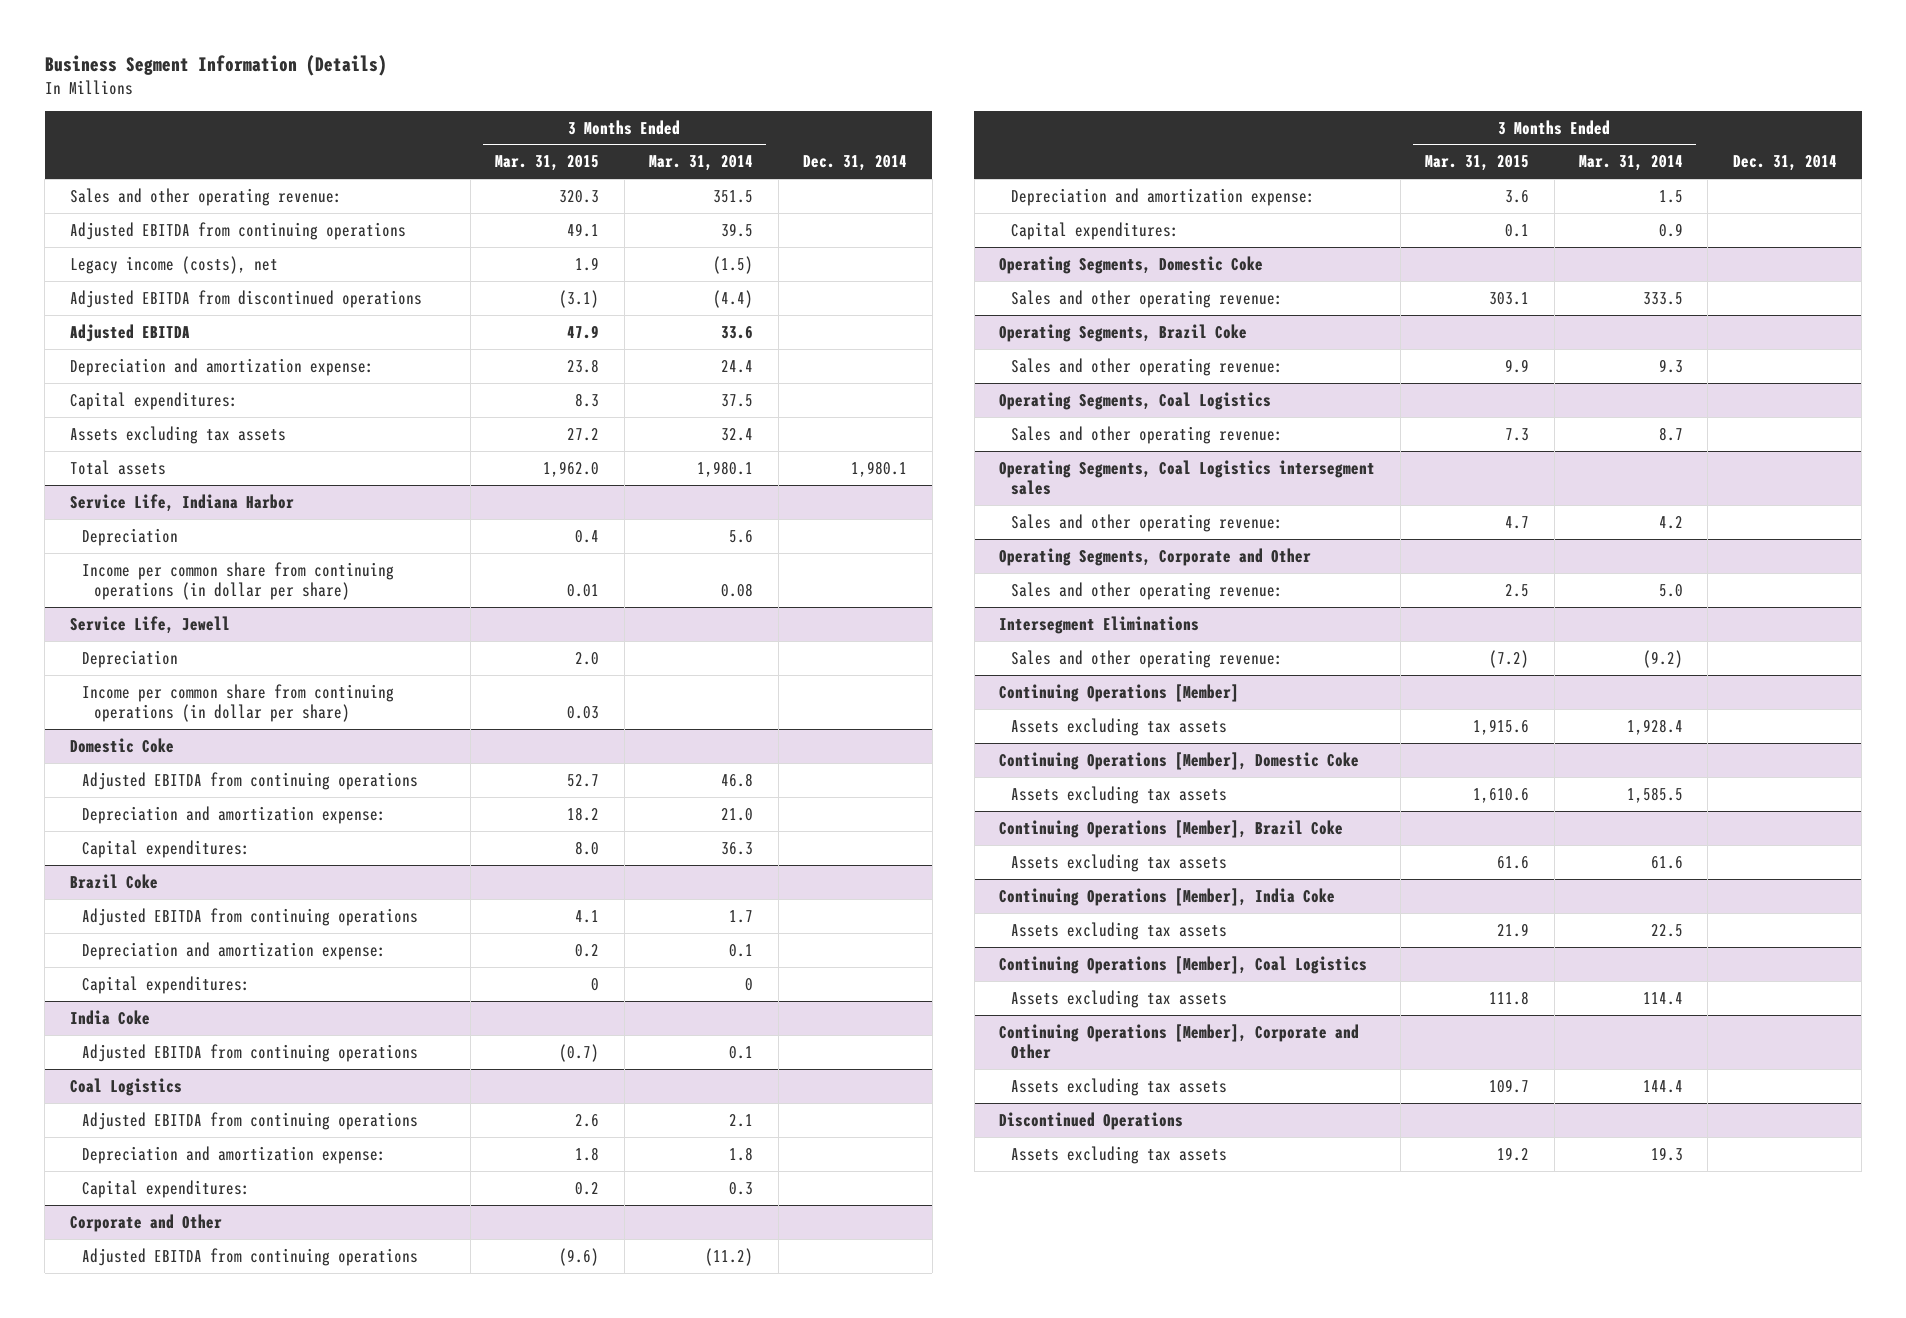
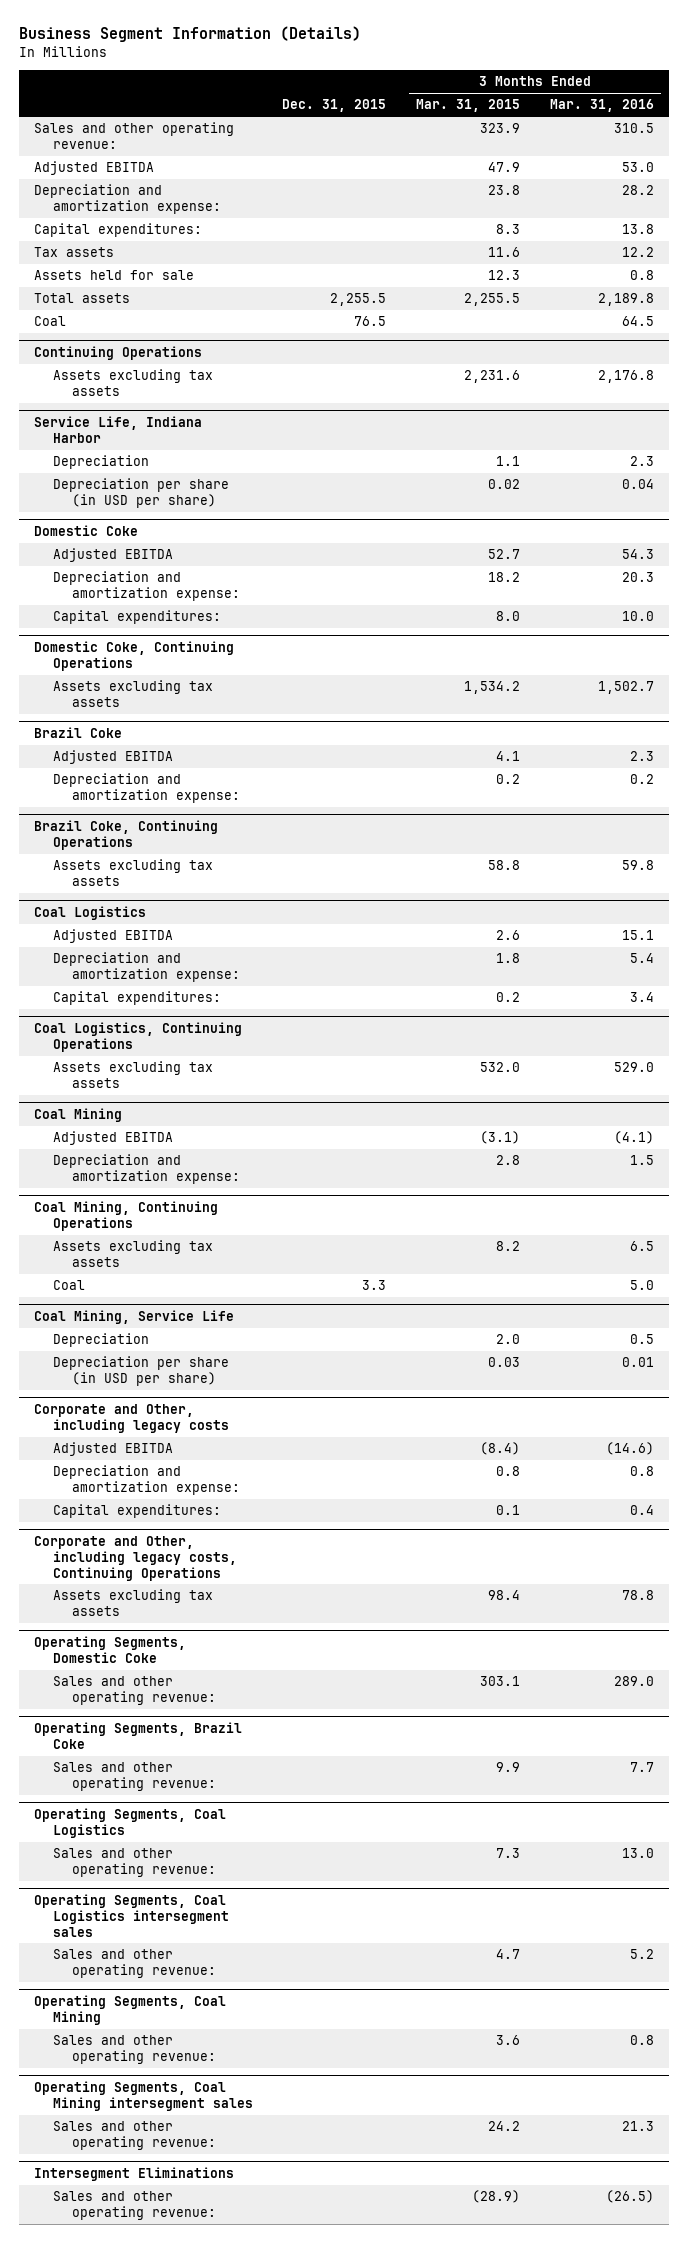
- | 3 Months Ended Mar. 31, 2015 | 3 Months Ended Mar. 31, 2014 | Dec. 31, 2014
+ | Dec. 31, 2015 | 3 Months Ended Mar. 31, 2015 | 3 Months Ended Mar. 31, 2016
- Sales and other operating revenue: | 320.3 | 351.5 |
- Adjusted EBITDA from continuing operations | 49.1 | 39.5 |
- Legacy income (costs), net | 1.9 | (1.5) |
- Adjusted EBITDA from discontinued operations | (3.1) | (4.4) |
+ Sales and other operating revenue: | | 323.9 | 310.5
- Assets excluding tax assets | 27.2 | 32.4 |
- Total assets | 1,962.0 | 1,980.1 | 1,980.1
+ Tax assets | | 11.6 | 12.2
+ Assets held for sale | | 12.3 | 0.8
+ Total assets | 2,255.5 | 2,255.5 | 2,189.8
+ Coal | 76.5 | | 64.5
+ Continuing Operations
+ Assets excluding tax assets | | 2,231.6 | 2,176.8
@ Service Life, Indiana Harbor
- Depreciation | 0.4 | 5.6 |
- Income per common share from continuing operations (in dollar per share) | 0.01 | 0.08 |
- Service Life, Jewell
- Depreciation | 2.0 | |
- Income per common share from continuing operations (in dollar per share) | 0.03 | |
@ Service Life, Indiana Harbor
+ Depreciation | | 1.1 | 2.3
+ Depreciation per share (in USD per share) | | 0.02 | 0.04
@ Domestic Coke
- Adjusted EBITDA from continuing operations | 52.7 | 46.8 |
+ Adjusted EBITDA | | 52.7 | 54.3
+ Domestic Coke, Continuing Operations
+ Assets excluding tax assets | | 1,534.2 | 1,502.7
@ Brazil Coke
- Adjusted EBITDA from continuing operations | 4.1 | 1.7 |
+ Adjusted EBITDA | | 4.1 | 2.3
- Capital expenditures: | 0 | 0 |
- India Coke
- Adjusted EBITDA from continuing operations | (0.7) | 0.1 |
+ Brazil Coke, Continuing Operations
+ Assets excluding tax assets | | 58.8 | 59.8
@ Coal Logistics
- Adjusted EBITDA from continuing operations | 2.6 | 2.1 |
+ Adjusted EBITDA | | 2.6 | 15.1
- Corporate and Other
- Adjusted EBITDA from continuing operations | (9.6) | (11.2) |
- Depreciation and amortization expense: | 3.6 | 1.5 |
+ Coal Logistics, Continuing Operations
+ Assets excluding tax assets | | 532.0 | 529.0
+ Coal Mining
+ Adjusted EBITDA | | (3.1) | (4.1)
+ Depreciation and amortization expense: | | 2.8 | 1.5
+ Coal Mining, Continuing Operations
+ Assets excluding tax assets | | 8.2 | 6.5
+ Coal | 3.3 | | 5.0
+ Coal Mining, Service Life
+ Depreciation | | 2.0 | 0.5
+ Depreciation per share (in USD per share) | | 0.03 | 0.01
+ Corporate and Other, including legacy costs
+ Adjusted EBITDA | | (8.4) | (14.6)
+ Depreciation and amortization expense: | | 0.8 | 0.8
+ Corporate and Other, including legacy costs, Continuing Operations
+ Assets excluding tax assets | | 98.4 | 78.8
- Operating Segments, Corporate and Other
- Sales and other operating revenue: | 2.5 | 5.0 |
+ Operating Segments, Coal Mining
+ Sales and other operating revenue: | | 3.6 | 0.8
+ Operating Segments, Coal Mining intersegment sales
+ Sales and other operating revenue: | | 24.2 | 21.3
@ Intersegment Eliminations
- Sales and other operating revenue: | (7.2) | (9.2) |
- Continuing Operations [Member]
- Assets excluding tax assets | 1,915.6 | 1,928.4 |
- Continuing Operations [Member], Domestic Coke
- Assets excluding tax assets | 1,610.6 | 1,585.5 |
- Continuing Operations [Member], Brazil Coke
- Assets excluding tax assets | 61.6 | 61.6 |
- Continuing Operations [Member], India Coke
- Assets excluding tax assets | 21.9 | 22.5 |
- Continuing Operations [Member], Coal Logistics
- Assets excluding tax assets | 111.8 | 114.4 |
- Continuing Operations [Member], Corporate and Other
- Assets excluding tax assets | 109.7 | 144.4 |
- Discontinued Operations
- Assets excluding tax assets | 19.2 | 19.3 |
@ Intersegment Eliminations
+ Sales and other operating revenue: | | (28.9) | (26.5)

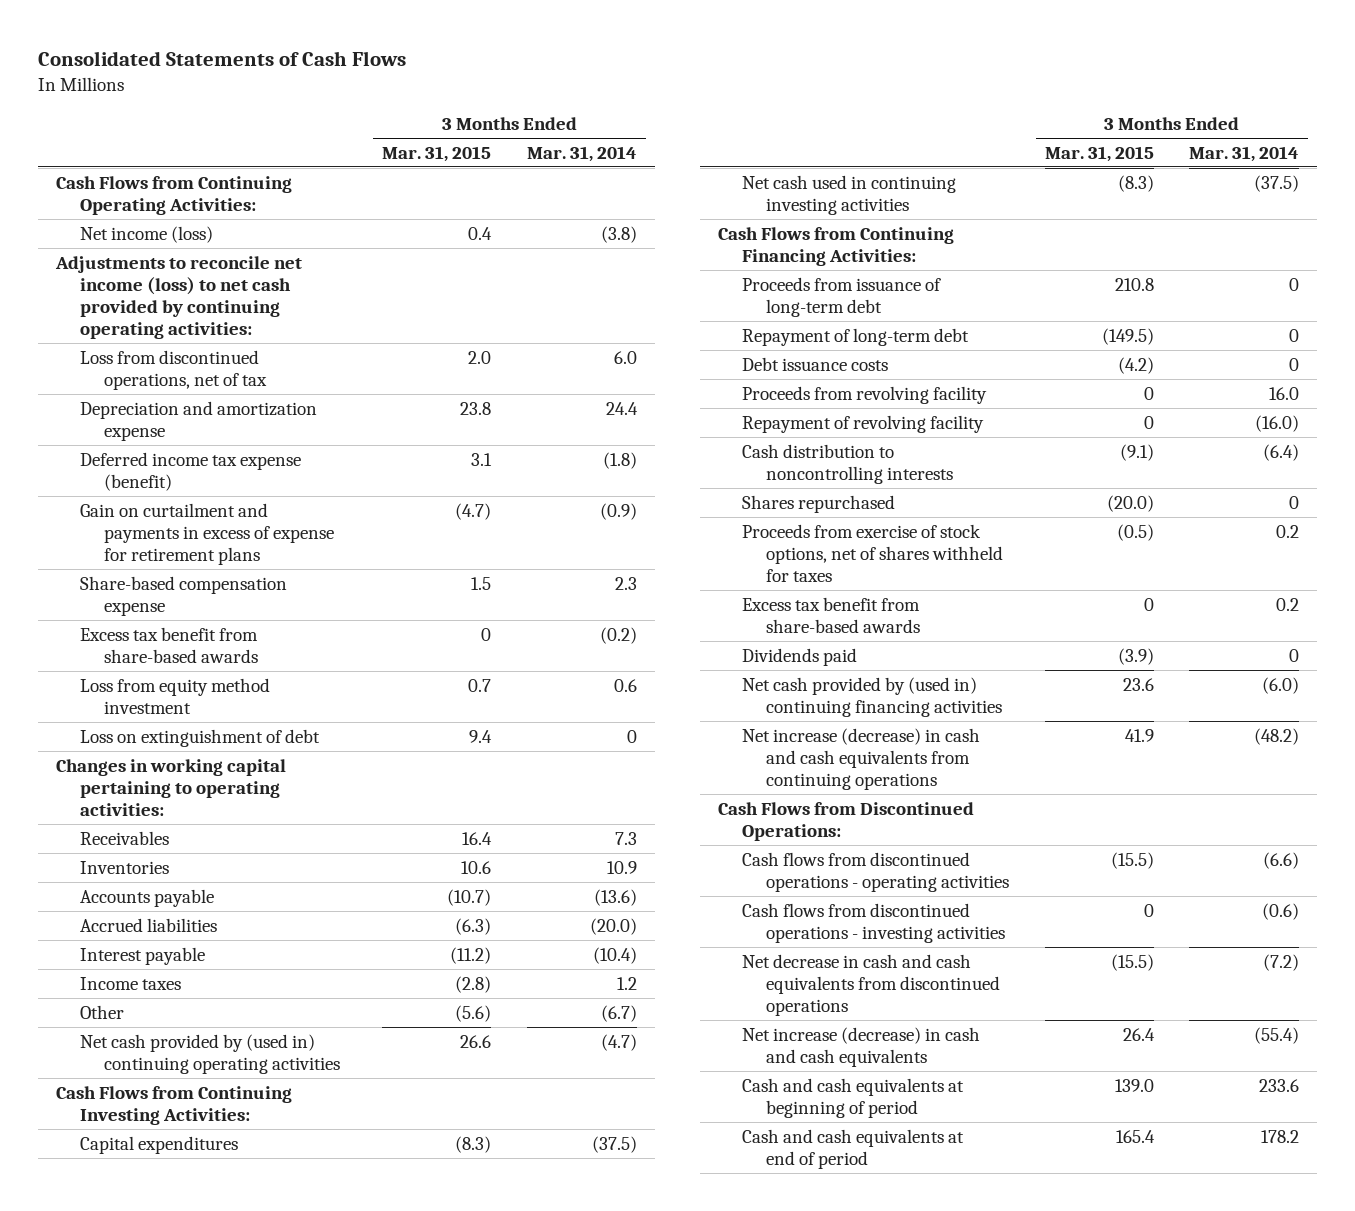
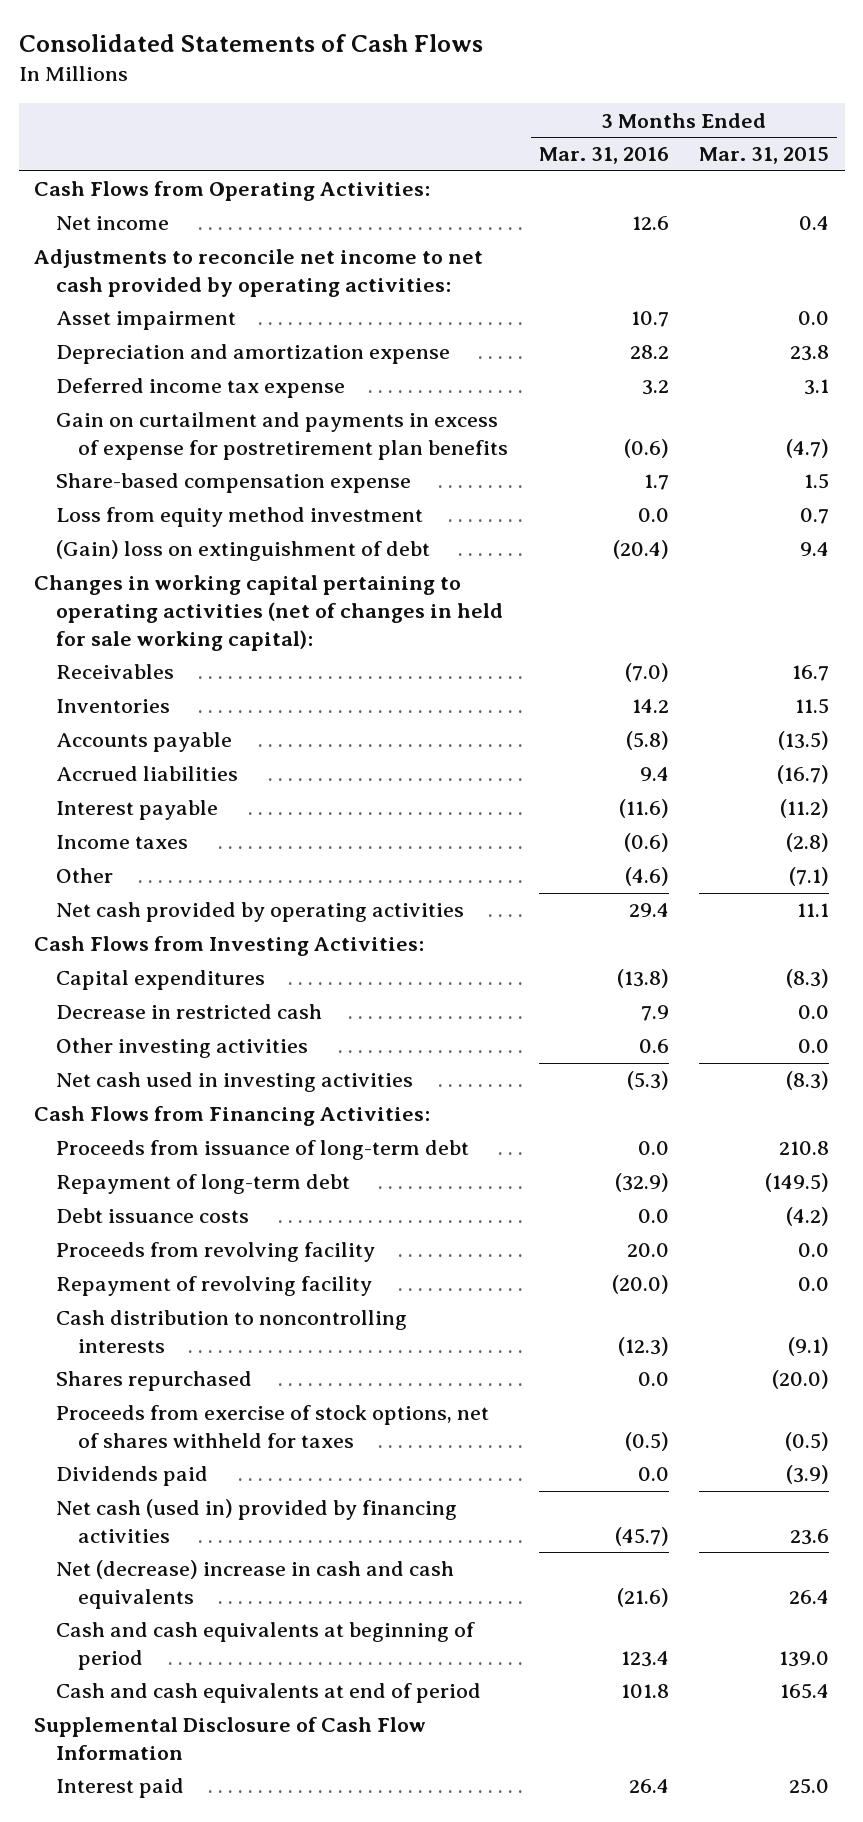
- | 3 Months Ended Mar. 31, 2015 | 3 Months Ended Mar. 31, 2014
+ | 3 Months Ended Mar. 31, 2016 | 3 Months Ended Mar. 31, 2015
- Cash Flows from Continuing Operating Activities:
- Net income (loss) | 0.4 | (3.8)
- Adjustments to reconcile net income (loss) to net cash provided by continuing operating activities:
- Loss from discontinued operations, net of tax | 2.0 | 6.0
+ Cash Flows from Operating Activities:
+ Net income | 12.6 | 0.4
+ Adjustments to reconcile net income to net cash provided by operating activities:
+ Asset impairment | 10.7 | 0.0
- Deferred income tax expense (benefit) | 3.1 | (1.8)
- Gain on curtailment and payments in excess of expense for retirement plans | (4.7) | (0.9)
+ Deferred income tax expense | 3.2 | 3.1
+ Gain on curtailment and payments in excess of expense for postretirement plan benefits | (0.6) | (4.7)
- Excess tax benefit from share-based awards | 0 | (0.2)
- Loss on extinguishment of debt | 9.4 | 0
- Changes in working capital pertaining to operating activities:
- Receivables | 16.4 | 7.3
- Inventories | 10.6 | 10.9
- Accounts payable | (10.7) | (13.6)
- Accrued liabilities | (6.3) | (20.0)
+ (Gain) loss on extinguishment of debt | (20.4) | 9.4
+ Changes in working capital pertaining to operating activities (net of changes in held for sale working capital):
+ Receivables | (7.0) | 16.7
+ Inventories | 14.2 | 11.5
+ Accounts payable | (5.8) | (13.5)
+ Accrued liabilities | 9.4 | (16.7)
- Other | (5.6) | (6.7)
- Net cash provided by (used in) continuing operating activities | 26.6 | (4.7)
- Cash Flows from Continuing Investing Activities:
+ Other | (4.6) | (7.1)
+ Net cash provided by operating activities | 29.4 | 11.1
+ Cash Flows from Investing Activities:
- Net cash used in continuing investing activities | (8.3) | (37.5)
- Cash Flows from Continuing Financing Activities:
+ Decrease in restricted cash | 7.9 | 0.0
+ Other investing activities | 0.6 | 0.0
+ Net cash used in investing activities | (5.3) | (8.3)
+ Cash Flows from Financing Activities:
- Proceeds from revolving facility | 0 | 16.0
- Repayment of revolving facility | 0 | (16.0)
+ Proceeds from revolving facility | 20.0 | 0.0
+ Repayment of revolving facility | (20.0) | 0.0
- Excess tax benefit from share-based awards | 0 | 0.2
- Net cash provided by (used in) continuing financing activities | 23.6 | (6.0)
- Net increase (decrease) in cash and cash equivalents from continuing operations | 41.9 | (48.2)
- Cash Flows from Discontinued Operations:
- Cash flows from discontinued operations - operating activities | (15.5) | (6.6)
- Cash flows from discontinued operations - investing activities | 0 | (0.6)
- Net decrease in cash and cash equivalents from discontinued operations | (15.5) | (7.2)
- Net increase (decrease) in cash and cash equivalents | 26.4 | (55.4)
+ Net cash (used in) provided by financing activities | (45.7) | 23.6
+ Net (decrease) increase in cash and cash equivalents | (21.6) | 26.4
+ Supplemental Disclosure of Cash Flow Information
+ Interest paid | 26.4 | 25.0

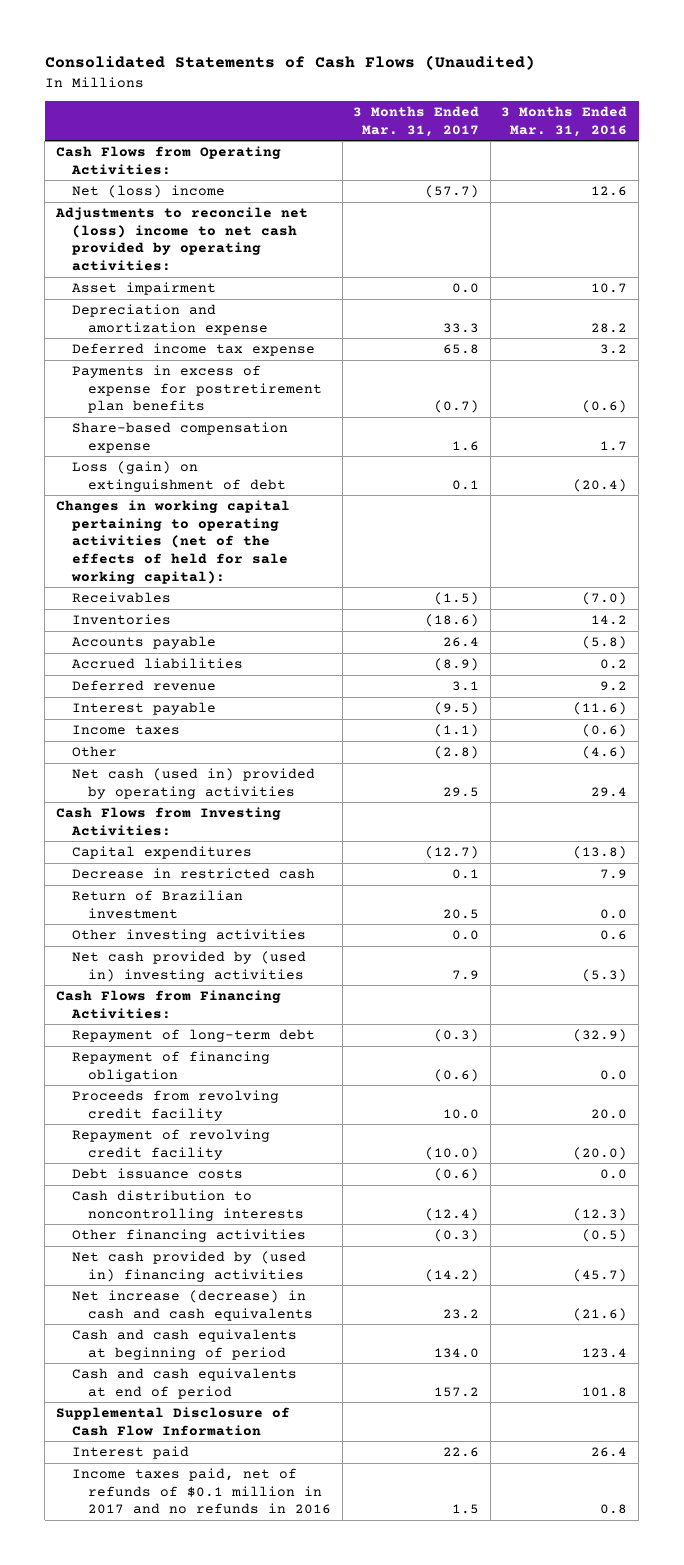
- Consolidated Statements of Cash Flows
+ Consolidated Statements of Cash Flows (Unaudited)
- | 3 Months Ended Mar. 31, 2016 | 3 Months Ended Mar. 31, 2015
+ | 3 Months Ended Mar. 31, 2017 | 3 Months Ended Mar. 31, 2016
- Net income | 12.6 | 0.4
- Adjustments to reconcile net income to net cash provided by operating activities:
+ Net (loss) income | (57.7) | 12.6
+ Adjustments to reconcile net (loss) income to net cash provided by operating activities:
- Gain on curtailment and payments in excess of expense for postretirement plan benefits | (0.6) | (4.7)
+ Payments in excess of expense for postretirement plan benefits | (0.7) | (0.6)
- Loss from equity method investment | 0.0 | 0.7
- (Gain) loss on extinguishment of debt | (20.4) | 9.4
- Changes in working capital pertaining to operating activities (net of changes in held for sale working capital):
+ Loss (gain) on extinguishment of debt | 0.1 | (20.4)
+ Changes in working capital pertaining to operating activities (net of the effects of held for sale working capital):
- Accrued liabilities | 9.4 | (16.7)
+ Accrued liabilities | (8.9) | 0.2
+ Deferred revenue | 3.1 | 9.2
- Net cash provided by operating activities | 29.4 | 11.1
+ Net cash (used in) provided by operating activities | 29.5 | 29.4
+ Return of Brazilian investment | 20.5 | 0.0
- Net cash used in investing activities | (5.3) | (8.3)
+ Net cash provided by (used in) investing activities | 7.9 | (5.3)
- Proceeds from issuance of long-term debt | 0.0 | 210.8
+ Repayment of financing obligation | (0.6) | 0.0
+ Proceeds from revolving credit facility | 10.0 | 20.0
+ Repayment of revolving credit facility | (10.0) | (20.0)
- Proceeds from revolving facility | 20.0 | 0.0
- Repayment of revolving facility | (20.0) | 0.0
- Shares repurchased | 0.0 | (20.0)
- Proceeds from exercise of stock options, net of shares withheld for taxes | (0.5) | (0.5)
- Dividends paid | 0.0 | (3.9)
- Net cash (used in) provided by financing activities | (45.7) | 23.6
- Net (decrease) increase in cash and cash equivalents | (21.6) | 26.4
+ Other financing activities | (0.3) | (0.5)
+ Net cash provided by (used in) financing activities | (14.2) | (45.7)
+ Net increase (decrease) in cash and cash equivalents | 23.2 | (21.6)
+ Income taxes paid, net of refunds of $0.1 million in 2017 and no refunds in 2016 | 1.5 | 0.8

